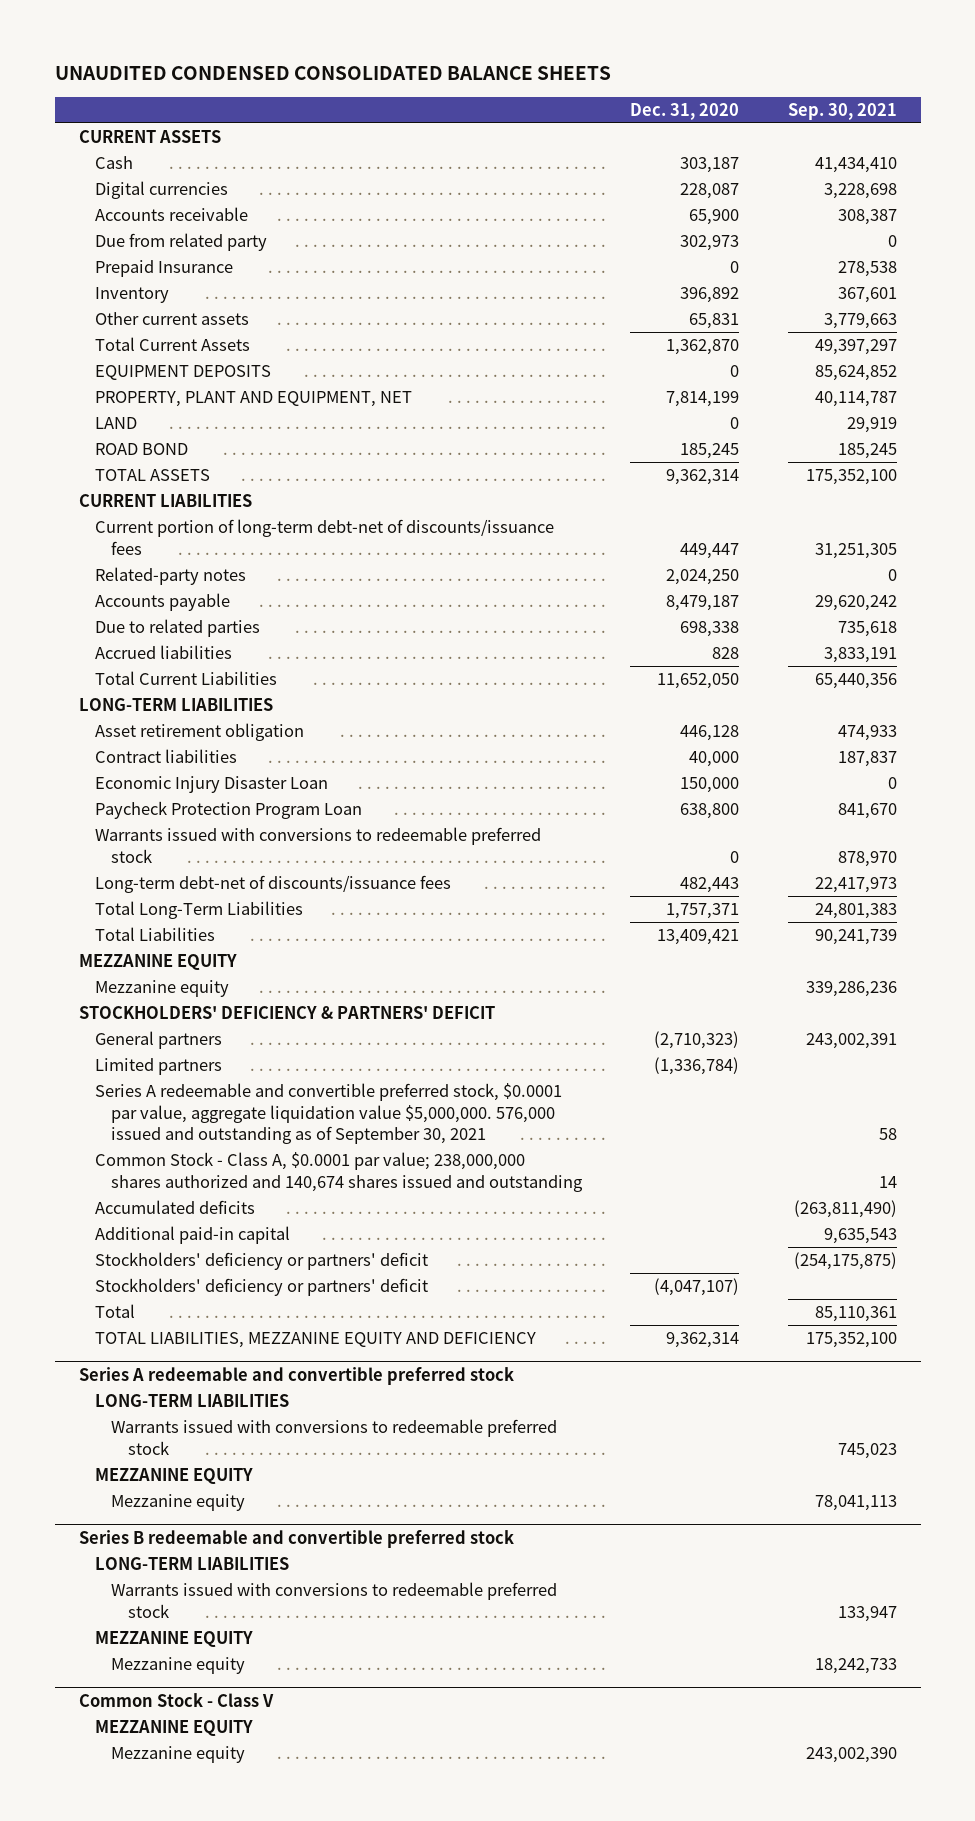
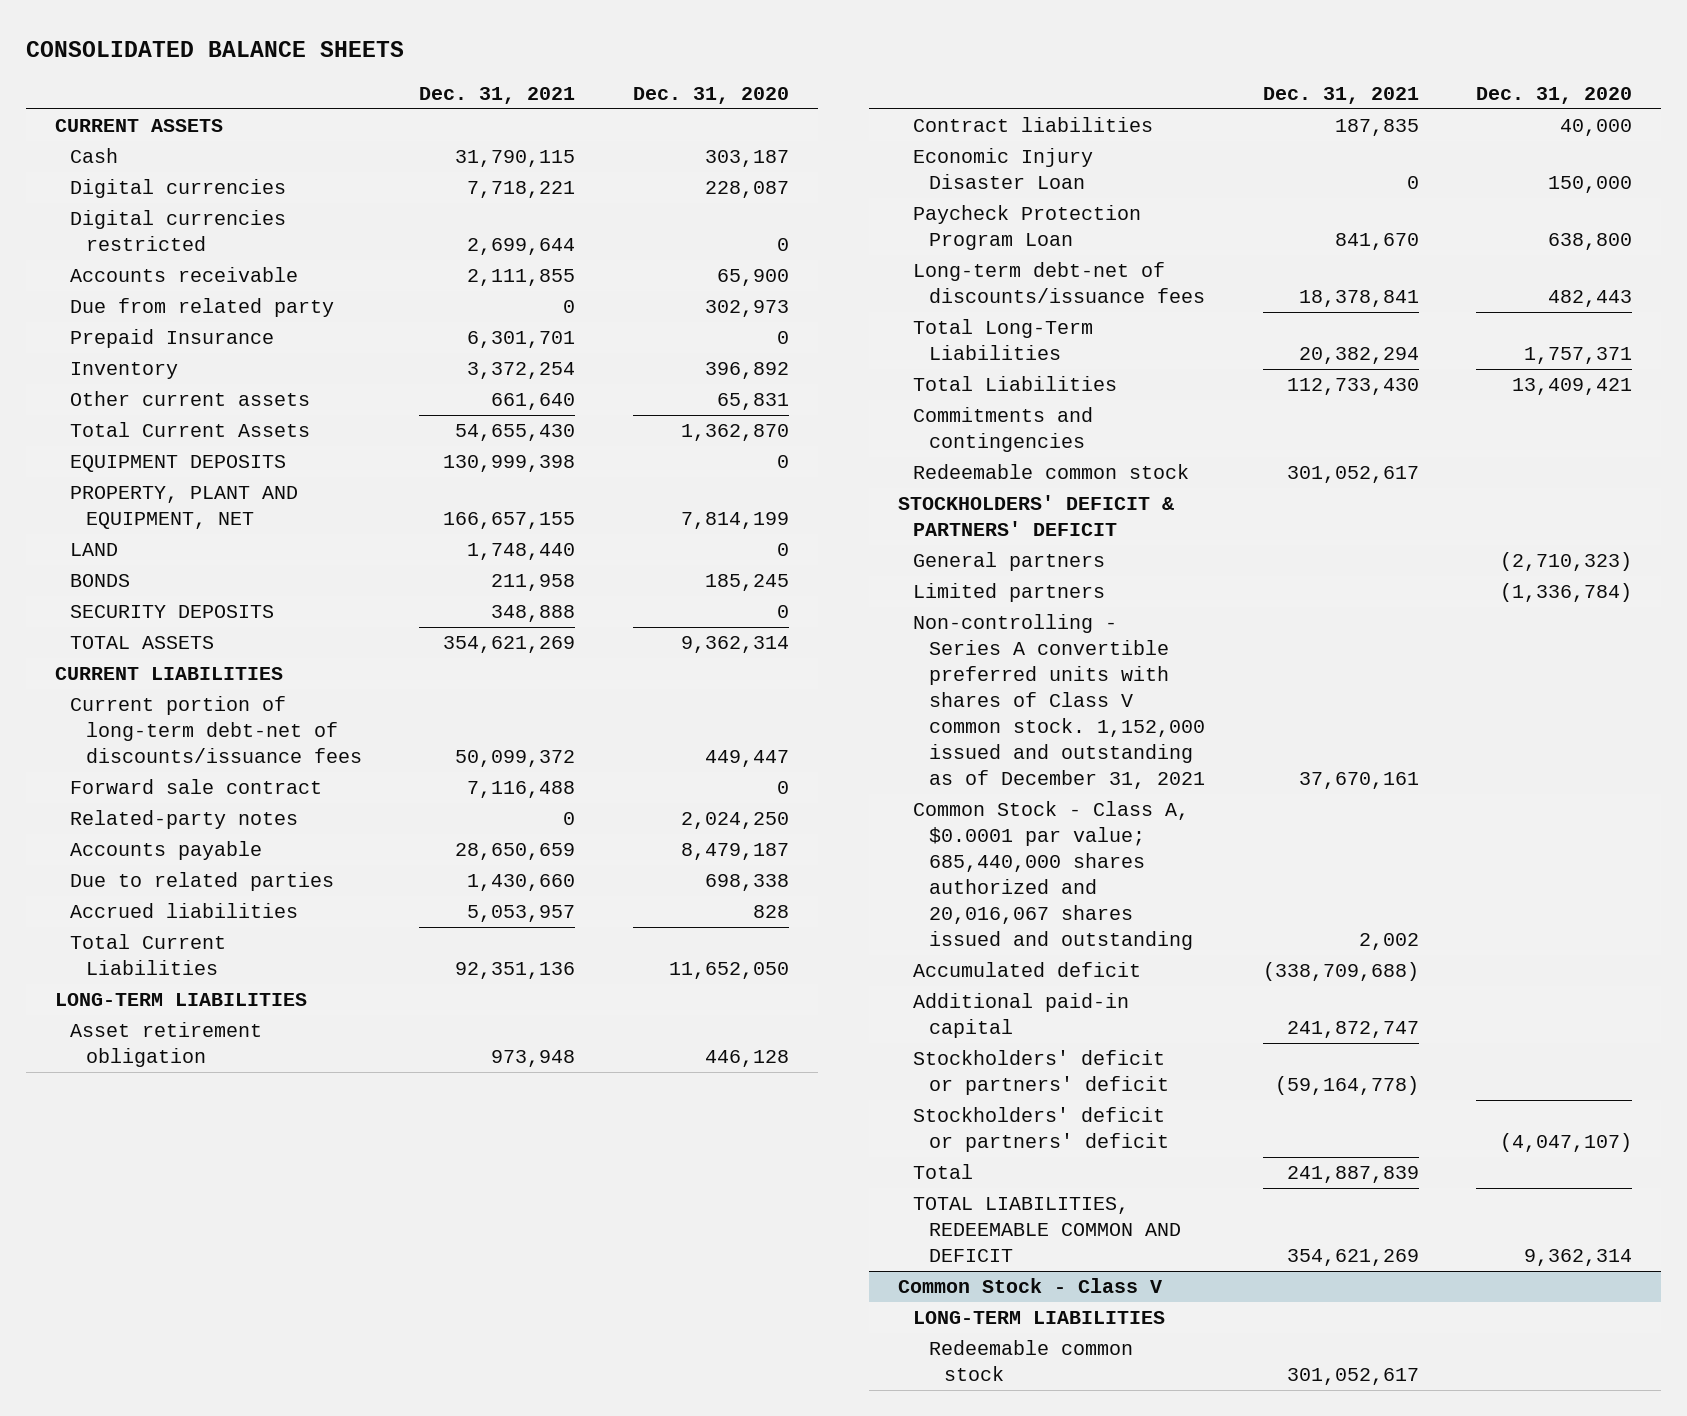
- UNAUDITED CONDENSED CONSOLIDATED BALANCE SHEETS
+ CONSOLIDATED BALANCE SHEETS
- | Dec. 31, 2020 | Sep. 30, 2021
+ | Dec. 31, 2021 | Dec. 31, 2020
+ Digital currencies restricted | 2,699,644 | 0
- ROAD BOND | 185,245 | 185,245
+ BONDS | 211,958 | 185,245
+ SECURITY DEPOSITS | 348,888 | 0
+ Forward sale contract | 7,116,488 | 0
- Warrants issued with conversions to redeemable preferred stock | 0 | 878,970
- MEZZANINE EQUITY
- Mezzanine equity | | 339,286,236
- STOCKHOLDERS' DEFICIENCY & PARTNERS' DEFICIT
+ Commitments and contingencies
+ Redeemable common stock | 301,052,617 |
+ STOCKHOLDERS' DEFICIT & PARTNERS' DEFICIT
- Series A redeemable and convertible preferred stock, $0.0001 par value, aggregate liquidation value $5,000,000. 576,000 issued and outstanding as of September 30, 2021 | | 58
- Common Stock - Class A, $0.0001 par value; 238,000,000 shares authorized and 140,674 shares issued and outstanding | | 14
- Accumulated deficits | | (263,811,490)
+ Non-controlling - Series A convertible preferred units with shares of Class V common stock. 1,152,000 issued and outstanding as of December 31, 2021 | 37,670,161 |
+ Common Stock - Class A, $0.0001 par value; 685,440,000 shares authorized and 20,016,067 shares issued and outstanding | 2,002 |
+ Accumulated deficit | (338,709,688) |
- Stockholders' deficiency or partners' deficit | | (254,175,875)
- Stockholders' deficiency or partners' deficit | (4,047,107) |
+ Stockholders' deficit or partners' deficit | (59,164,778) |
+ Stockholders' deficit or partners' deficit | | (4,047,107)
- TOTAL LIABILITIES, MEZZANINE EQUITY AND DEFICIENCY | 9,362,314 | 175,352,100
- Series A redeemable and convertible preferred stock
- LONG-TERM LIABILITIES
- Warrants issued with conversions to redeemable preferred stock | | 745,023
- MEZZANINE EQUITY
- Mezzanine equity | | 78,041,113
- Series B redeemable and convertible preferred stock
- LONG-TERM LIABILITIES
- Warrants issued with conversions to redeemable preferred stock | | 133,947
- MEZZANINE EQUITY
- Mezzanine equity | | 18,242,733
+ TOTAL LIABILITIES, REDEEMABLE COMMON AND DEFICIT | 354,621,269 | 9,362,314
@ Common Stock - Class V
- MEZZANINE EQUITY
- Mezzanine equity | | 243,002,390
+ LONG-TERM LIABILITIES
+ Redeemable common stock | 301,052,617 |

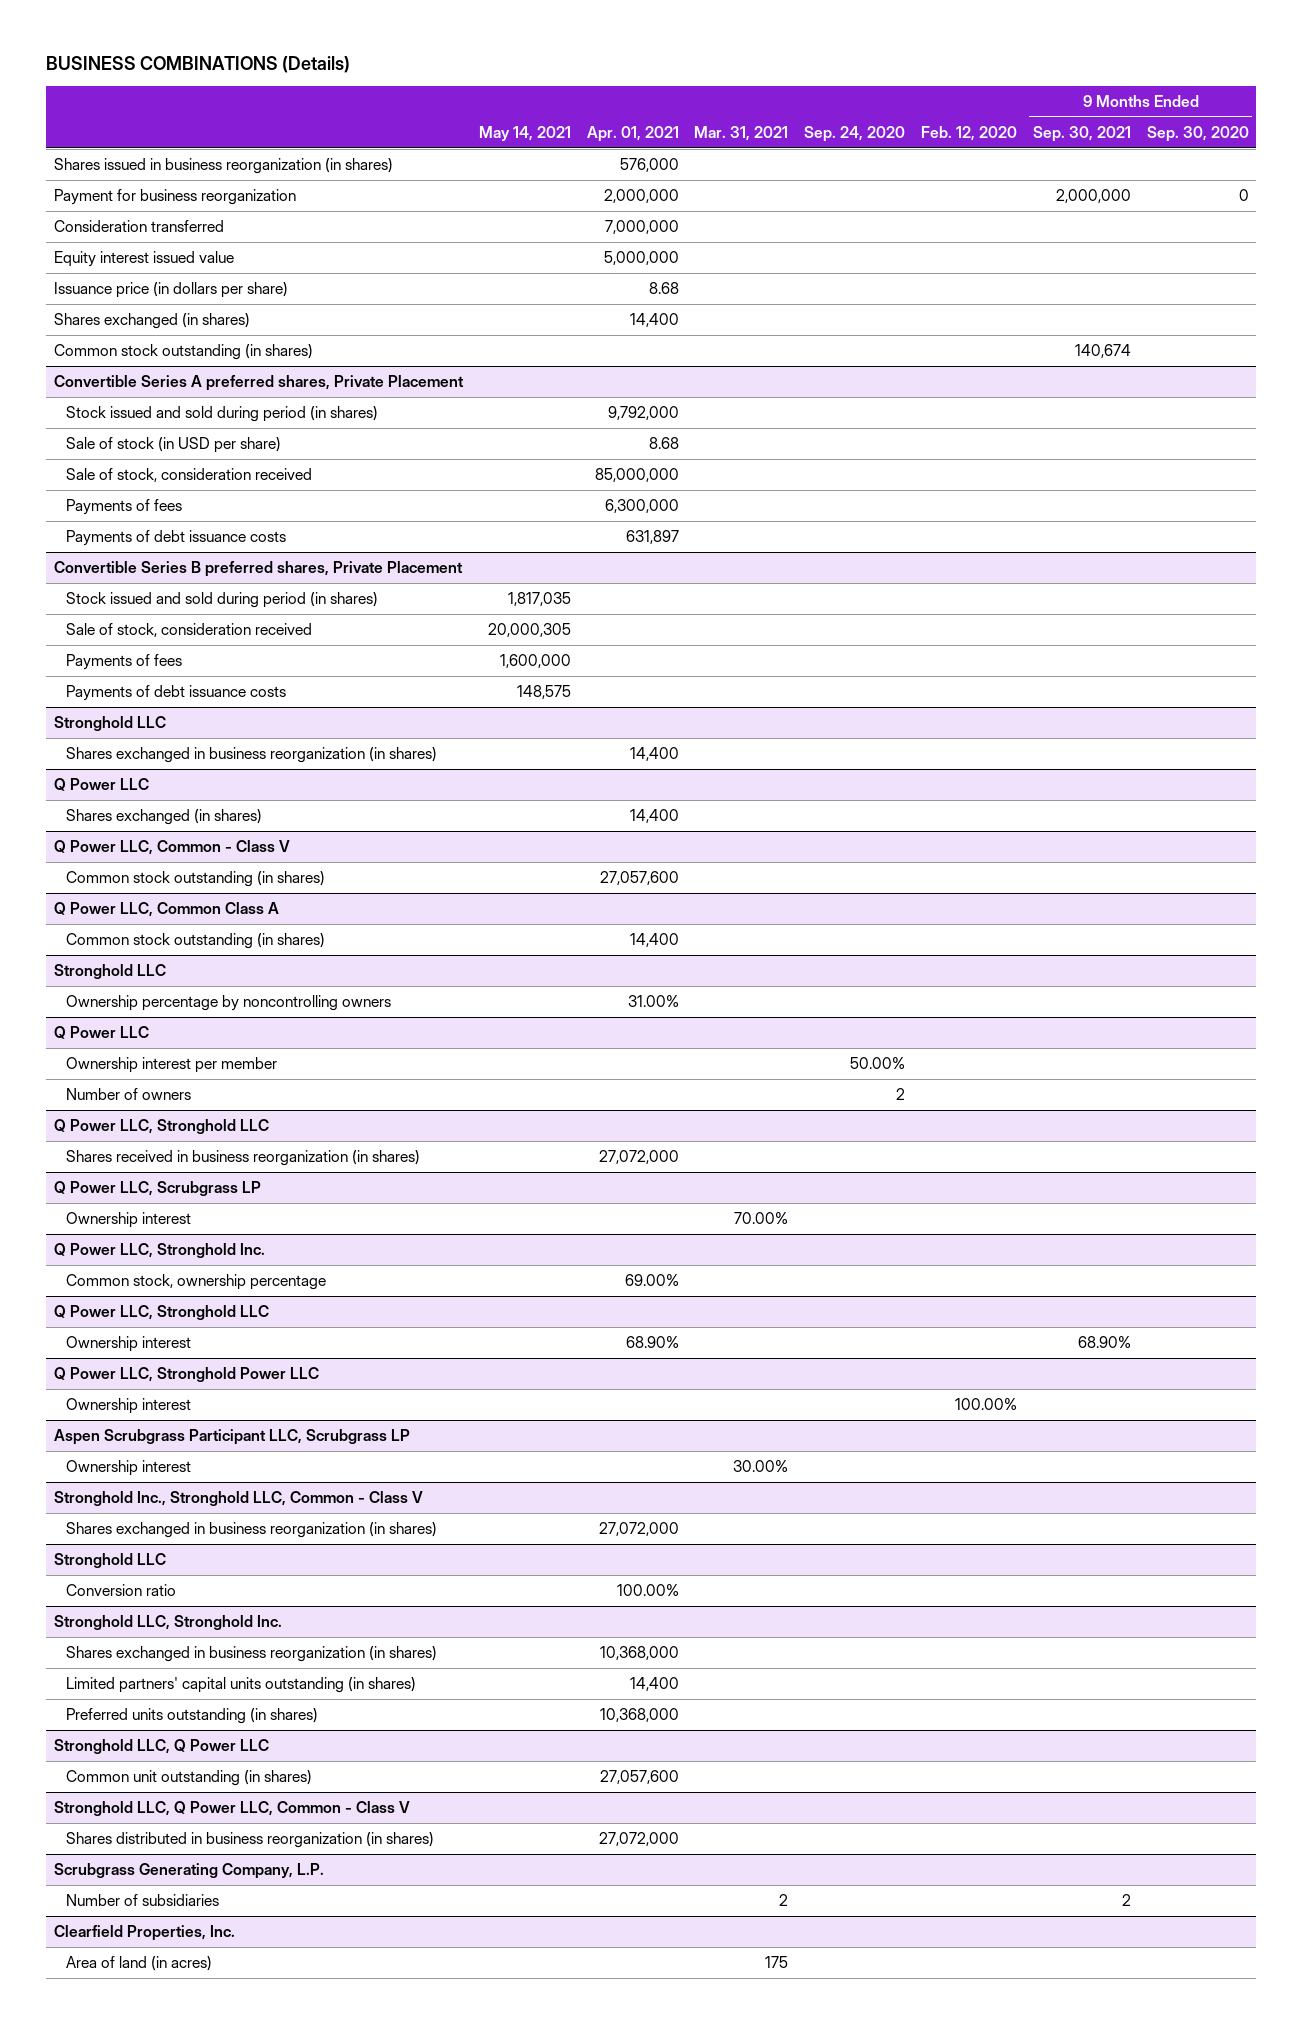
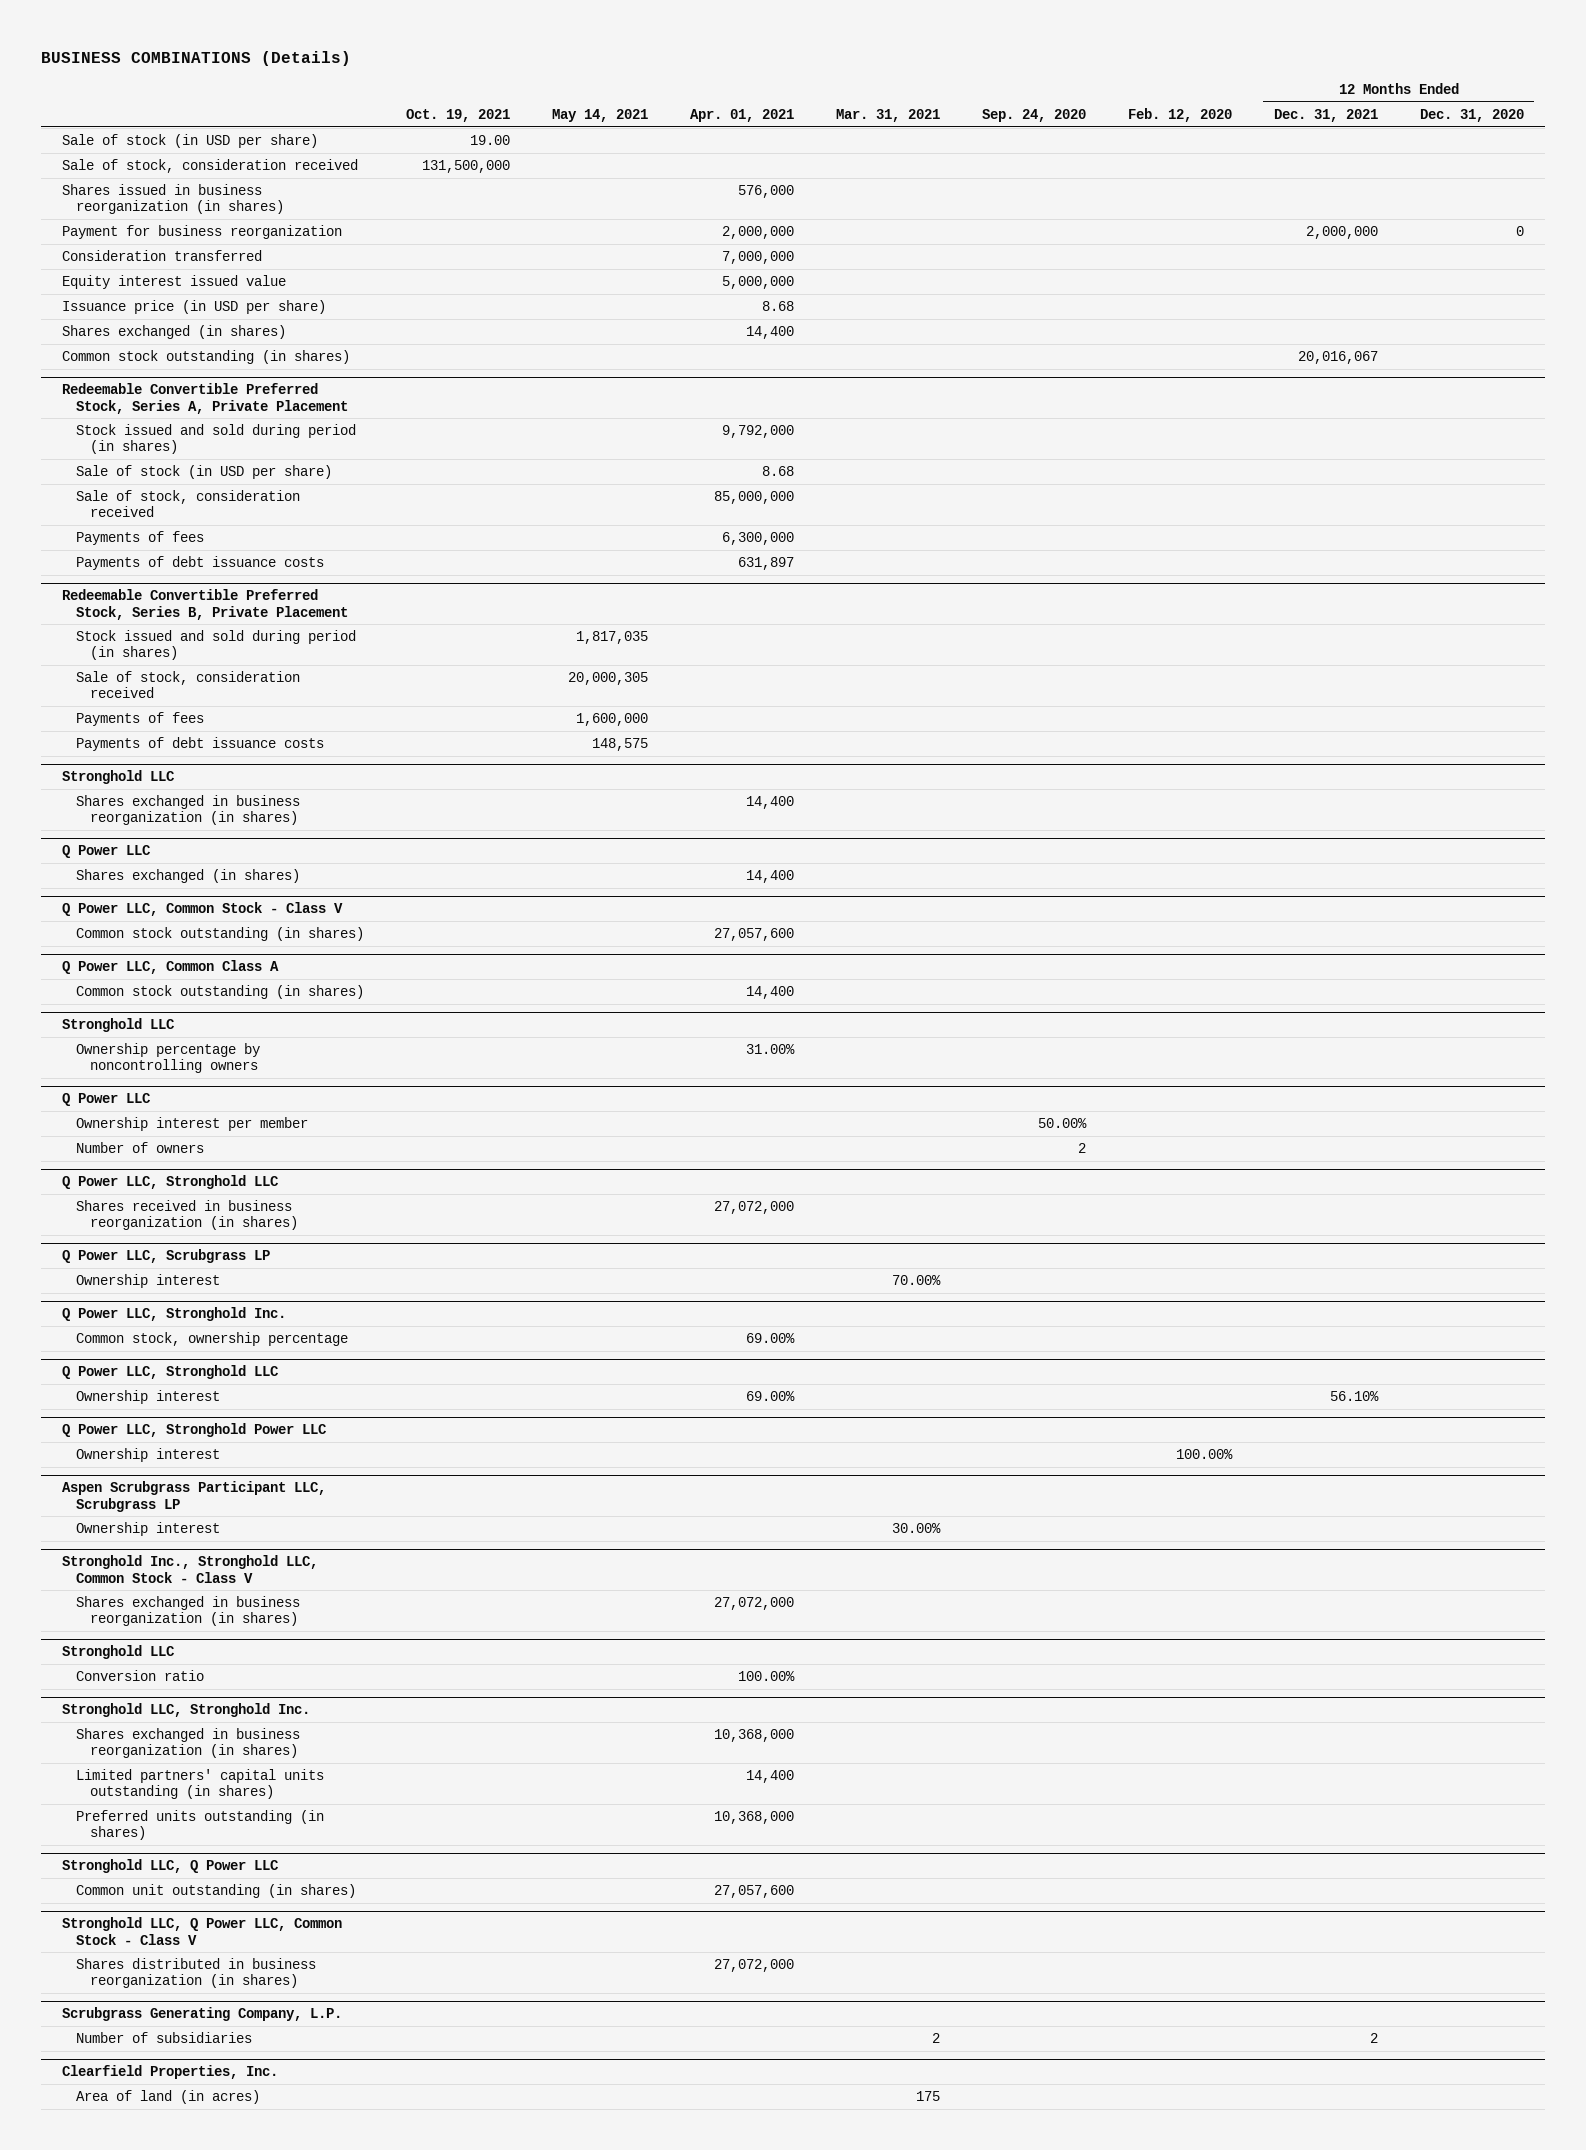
- | May 14, 2021 | Apr. 01, 2021 | Mar. 31, 2021 | Sep. 24, 2020 | Feb. 12, 2020 | 9 Months Ended Sep. 30, 2021 | 9 Months Ended Sep. 30, 2020
+ | Oct. 19, 2021 | May 14, 2021 | Apr. 01, 2021 | Mar. 31, 2021 | Sep. 24, 2020 | Feb. 12, 2020 | 12 Months Ended Dec. 31, 2021 | 12 Months Ended Dec. 31, 2020
+ Sale of stock (in USD per share) | 19.00 | | | | | | |
+ Sale of stock, consideration received | 131,500,000 | | | | | | |
- Issuance price (in dollars per share) | | 8.68 | | | | |
+ Issuance price (in USD per share) | | | 8.68 | | | | |
- Convertible Series A preferred shares, Private Placement
+ Redeemable Convertible Preferred Stock, Series A, Private Placement
- Convertible Series B preferred shares, Private Placement
+ Redeemable Convertible Preferred Stock, Series B, Private Placement
- Q Power LLC, Common - Class V
+ Q Power LLC, Common Stock - Class V
@ Q Power LLC, Stronghold LLC
- Ownership interest | | 68.90% | | | | 68.90% |
+ Ownership interest | | | 69.00% | | | | 56.10% |
- Stronghold Inc., Stronghold LLC, Common - Class V
+ Stronghold Inc., Stronghold LLC, Common Stock - Class V
- Stronghold LLC, Q Power LLC, Common - Class V
+ Stronghold LLC, Q Power LLC, Common Stock - Class V

